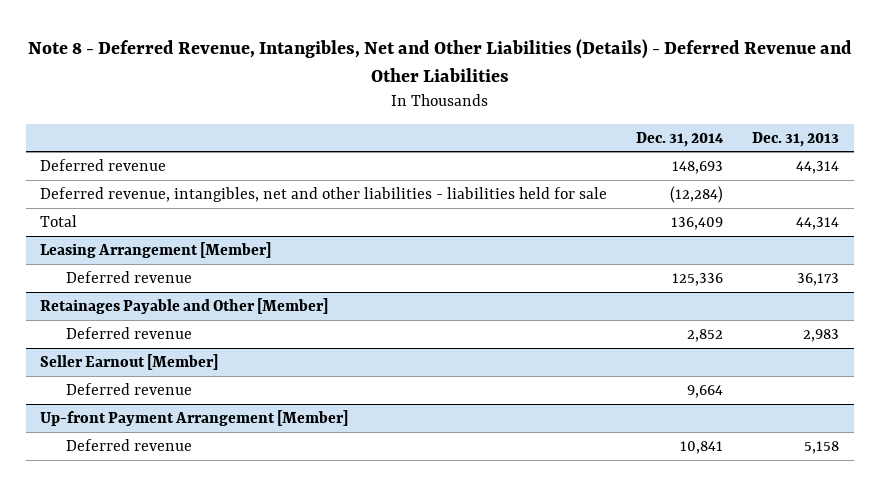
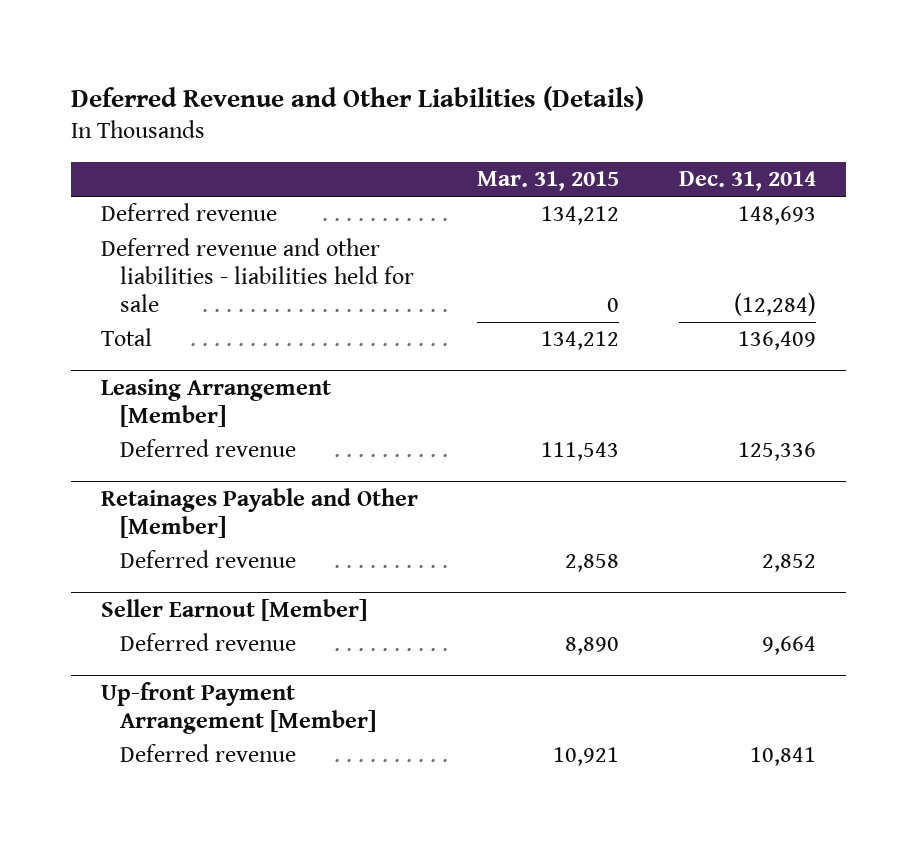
- Note 8 - Deferred Revenue, Intangibles, Net and Other Liabilities (Details) - Deferred Revenue and Other Liabilities
+ Deferred Revenue and Other Liabilities (Details)
- | Dec. 31, 2014 | Dec. 31, 2013
+ | Mar. 31, 2015 | Dec. 31, 2014
- Deferred revenue, intangibles, net and other liabilities - liabilities held for sale | (12,284) |
+ Deferred revenue and other liabilities - liabilities held for sale | 0 | (12,284)

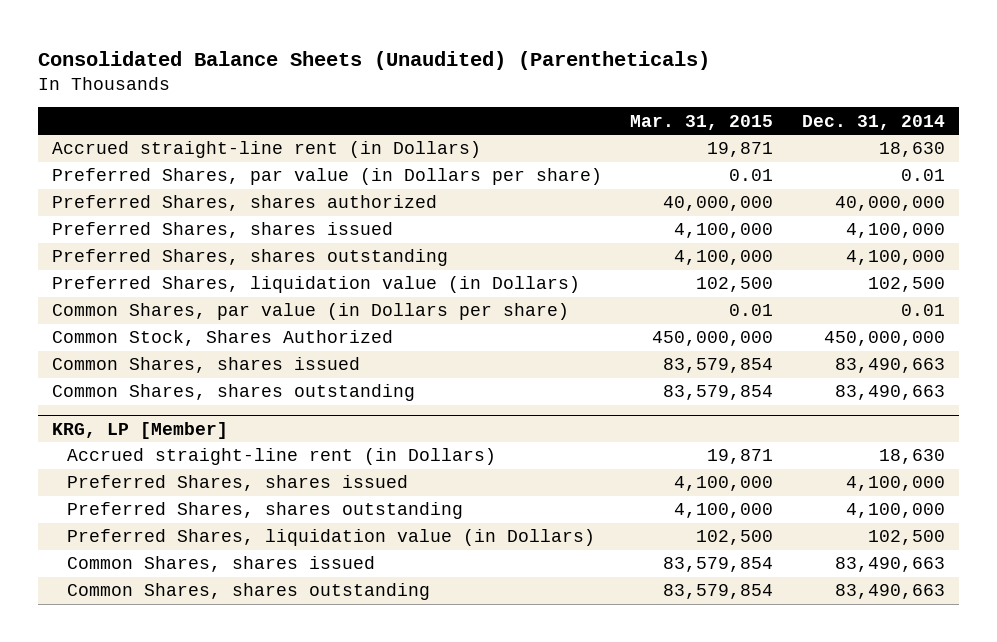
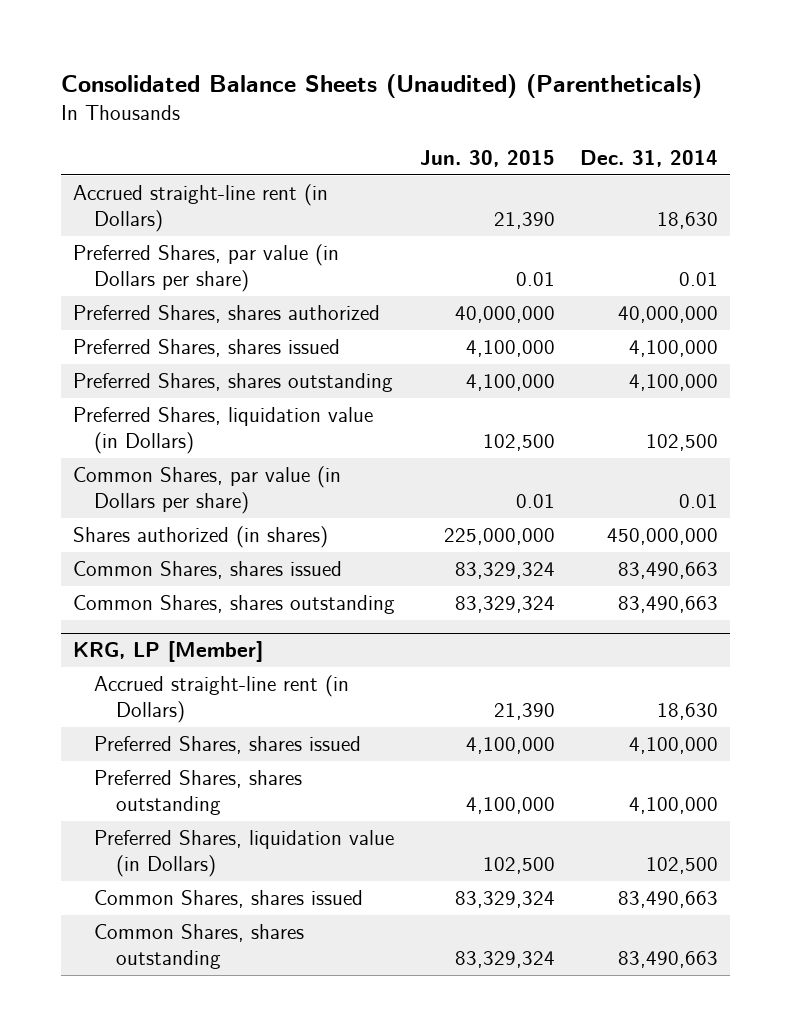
- | Mar. 31, 2015 | Dec. 31, 2014
+ | Jun. 30, 2015 | Dec. 31, 2014
- Common Stock, Shares Authorized | 450,000,000 | 450,000,000
+ Shares authorized (in shares) | 225,000,000 | 450,000,000

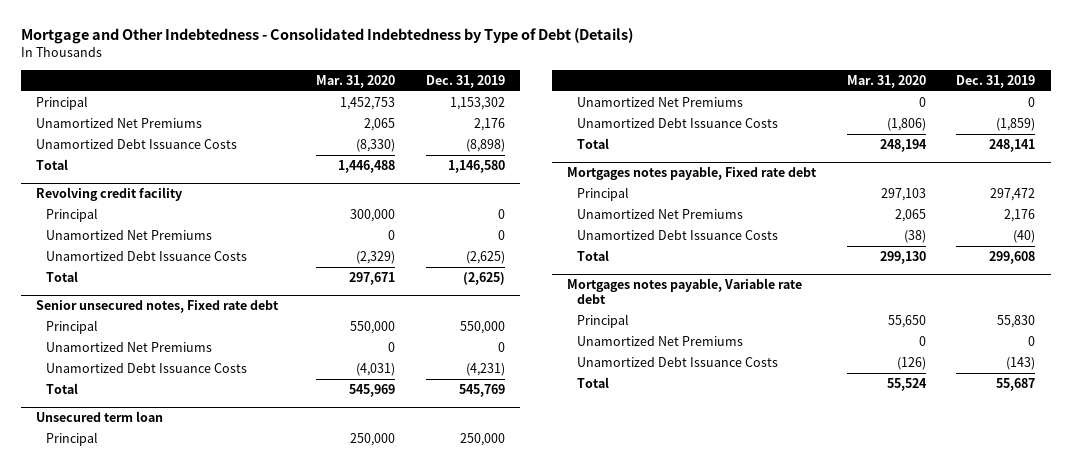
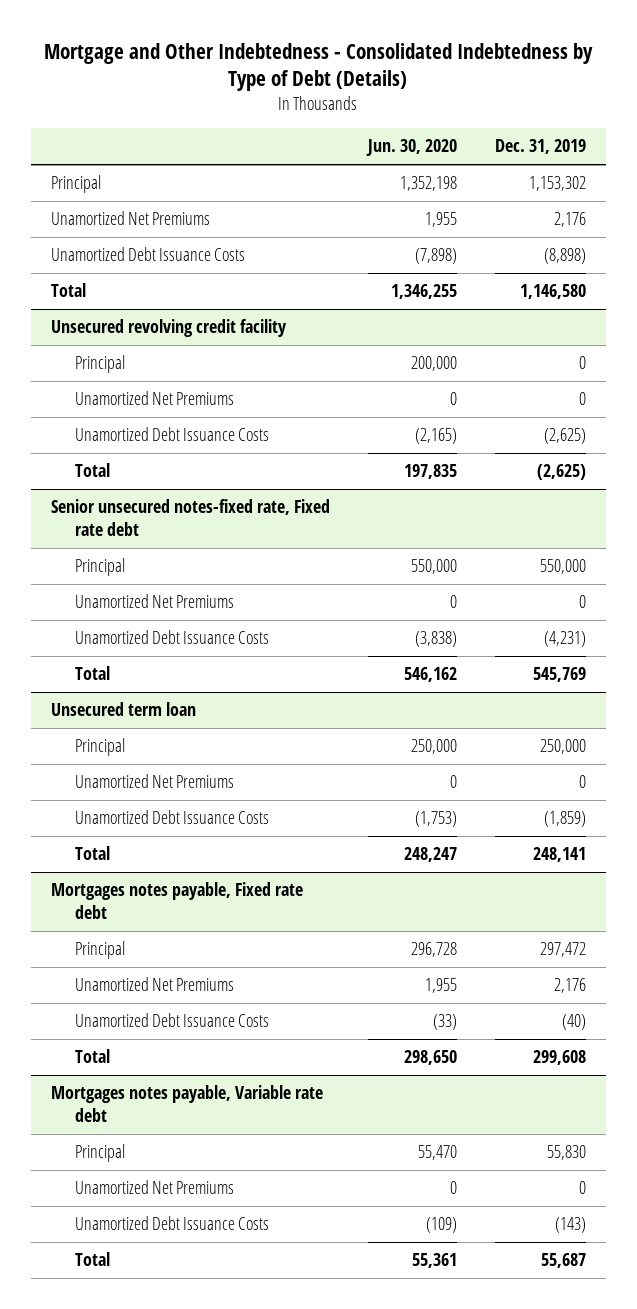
- | Mar. 31, 2020 | Dec. 31, 2019
+ | Jun. 30, 2020 | Dec. 31, 2019
- Revolving credit facility
+ Unsecured revolving credit facility
- Senior unsecured notes, Fixed rate debt
+ Senior unsecured notes-fixed rate, Fixed rate debt

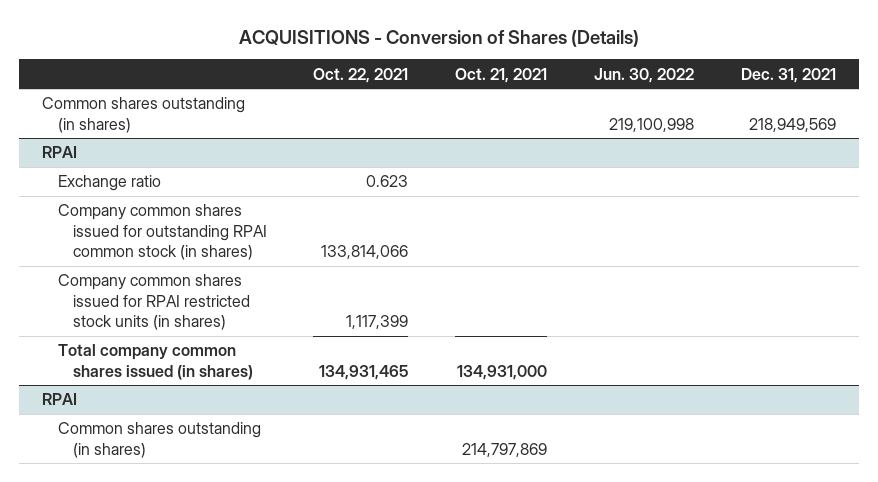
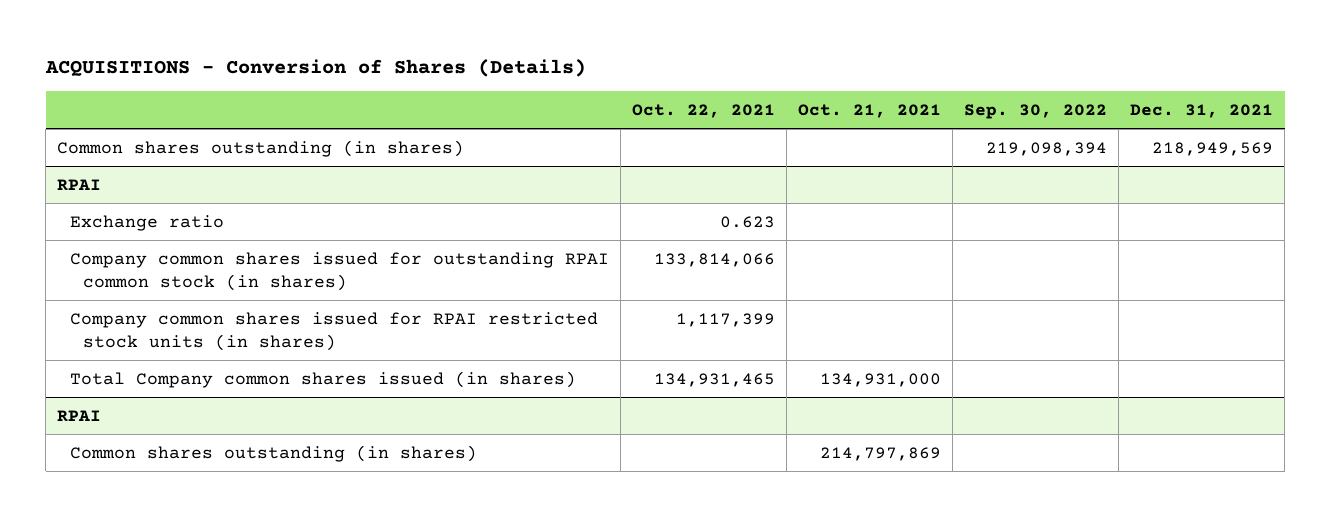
- | Oct. 22, 2021 | Oct. 21, 2021 | Jun. 30, 2022 | Dec. 31, 2021
+ | Oct. 22, 2021 | Oct. 21, 2021 | Sep. 30, 2022 | Dec. 31, 2021
@ RPAI
- Total company common shares issued (in shares) | 134,931,465 | 134,931,000 | |
+ Total Company common shares issued (in shares) | 134,931,465 | 134,931,000 | |

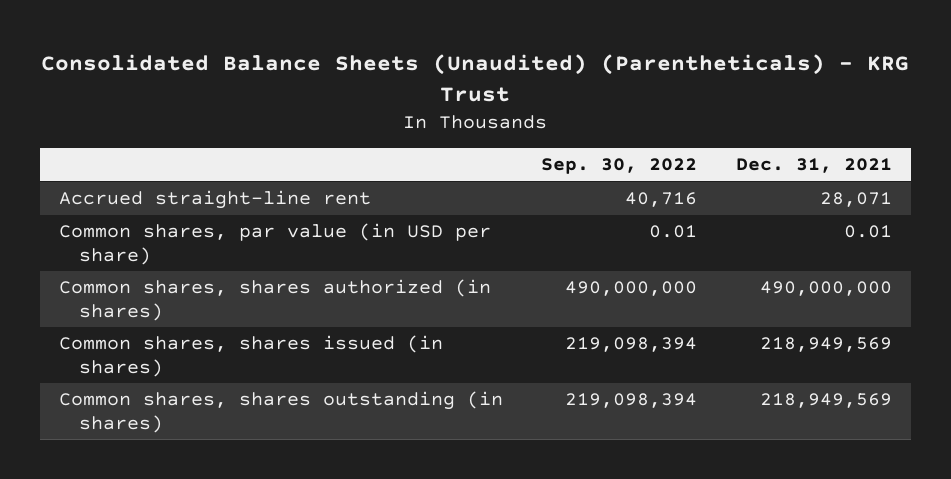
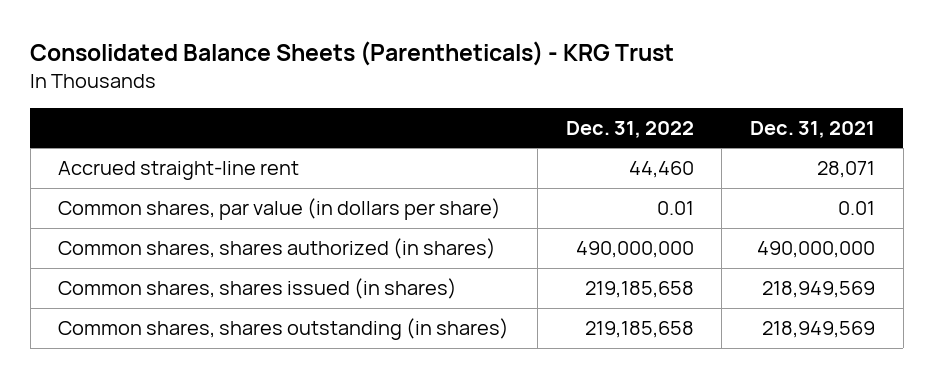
- Consolidated Balance Sheets (Unaudited) (Parentheticals) - KRG Trust
+ Consolidated Balance Sheets (Parentheticals) - KRG Trust
- | Sep. 30, 2022 | Dec. 31, 2021
+ | Dec. 31, 2022 | Dec. 31, 2021
- Common shares, par value (in USD per share) | 0.01 | 0.01
+ Common shares, par value (in dollars per share) | 0.01 | 0.01

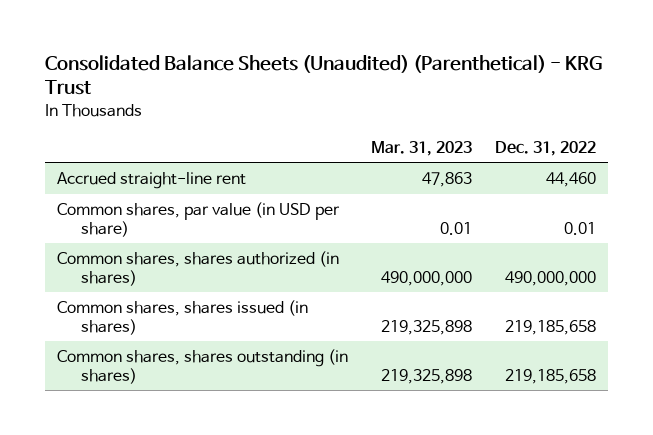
- Consolidated Balance Sheets (Parentheticals) - KRG Trust
+ Consolidated Balance Sheets (Unaudited) (Parenthetical) - KRG Trust
- | Dec. 31, 2022 | Dec. 31, 2021
+ | Mar. 31, 2023 | Dec. 31, 2022
- Common shares, par value (in dollars per share) | 0.01 | 0.01
+ Common shares, par value (in USD per share) | 0.01 | 0.01

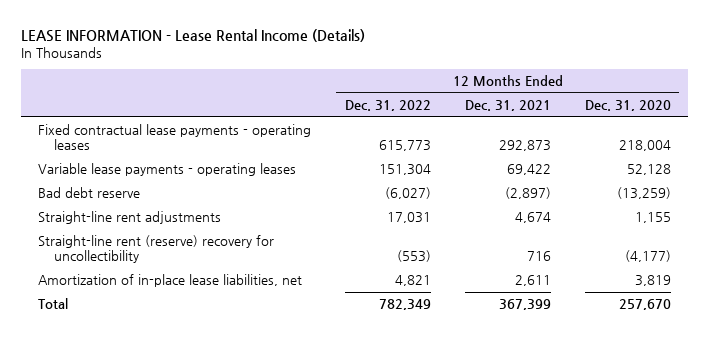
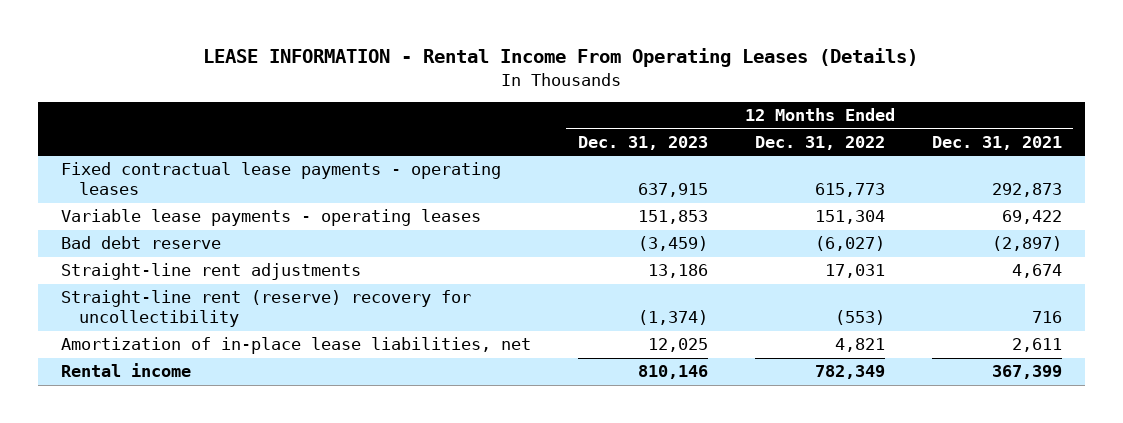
- LEASE INFORMATION - Lease Rental Income (Details)
+ LEASE INFORMATION - Rental Income From Operating Leases (Details)
- | 12 Months Ended Dec. 31, 2022 | 12 Months Ended Dec. 31, 2021 | 12 Months Ended Dec. 31, 2020
+ | 12 Months Ended Dec. 31, 2023 | 12 Months Ended Dec. 31, 2022 | 12 Months Ended Dec. 31, 2021
- Total | 782,349 | 367,399 | 257,670
+ Rental income | 810,146 | 782,349 | 367,399

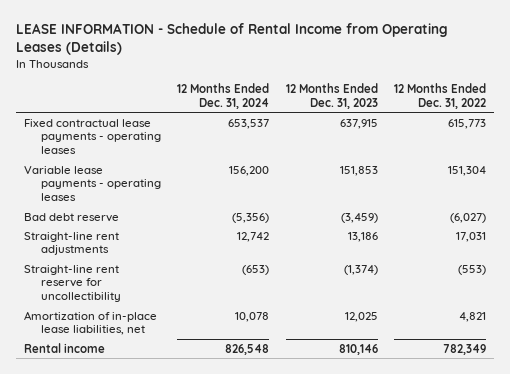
- LEASE INFORMATION - Rental Income From Operating Leases (Details)
+ LEASE INFORMATION - Schedule of Rental Income from Operating Leases (Details)
- | 12 Months Ended Dec. 31, 2023 | 12 Months Ended Dec. 31, 2022 | 12 Months Ended Dec. 31, 2021
+ | 12 Months Ended Dec. 31, 2024 | 12 Months Ended Dec. 31, 2023 | 12 Months Ended Dec. 31, 2022
- Straight-line rent (reserve) recovery for uncollectibility | (1,374) | (553) | 716
+ Straight-line rent reserve for uncollectibility | (653) | (1,374) | (553)

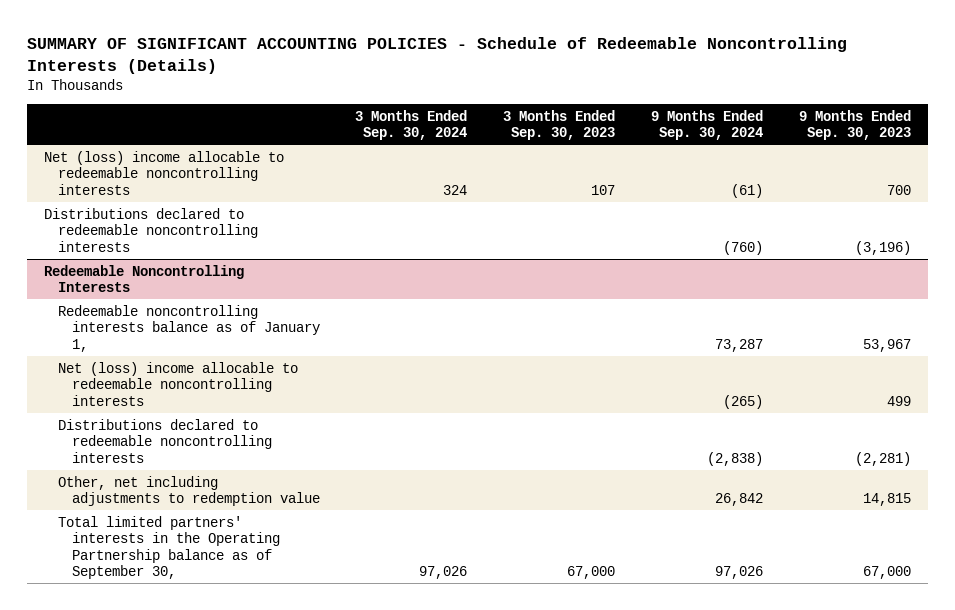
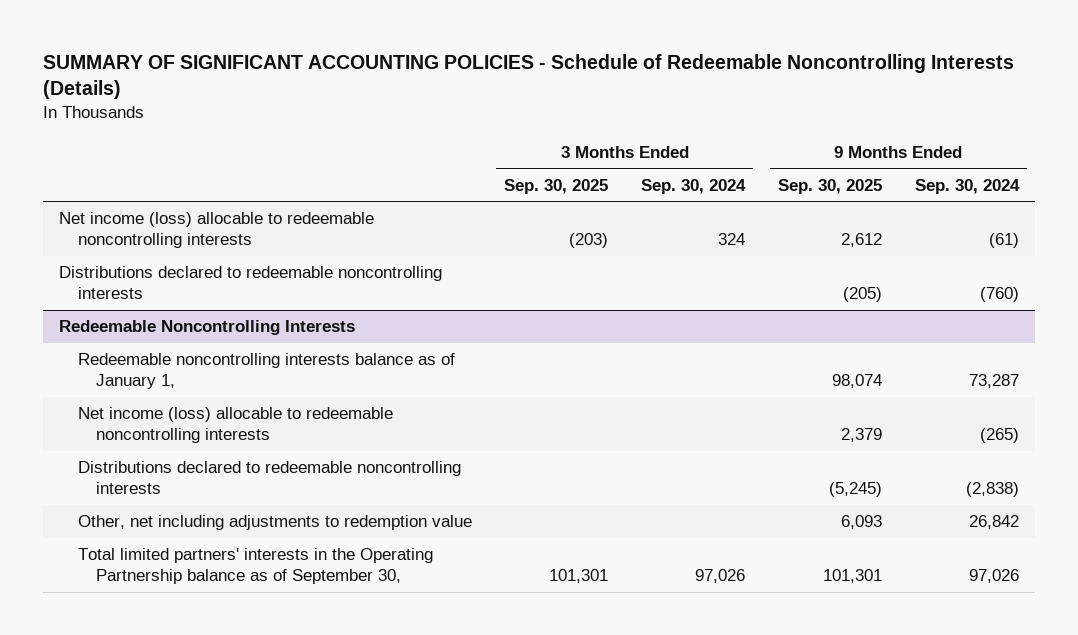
- | 3 Months Ended Sep. 30, 2024 | 3 Months Ended Sep. 30, 2023 | 9 Months Ended Sep. 30, 2024 | 9 Months Ended Sep. 30, 2023
+ | 3 Months Ended Sep. 30, 2025 | 3 Months Ended Sep. 30, 2024 | 9 Months Ended Sep. 30, 2025 | 9 Months Ended Sep. 30, 2024
- Net (loss) income allocable to redeemable noncontrolling interests | 324 | 107 | (61) | 700
+ Net income (loss) allocable to redeemable noncontrolling interests | (203) | 324 | 2,612 | (61)
@ Redeemable Noncontrolling Interests
- Net (loss) income allocable to redeemable noncontrolling interests | | | (265) | 499
+ Net income (loss) allocable to redeemable noncontrolling interests | | | 2,379 | (265)

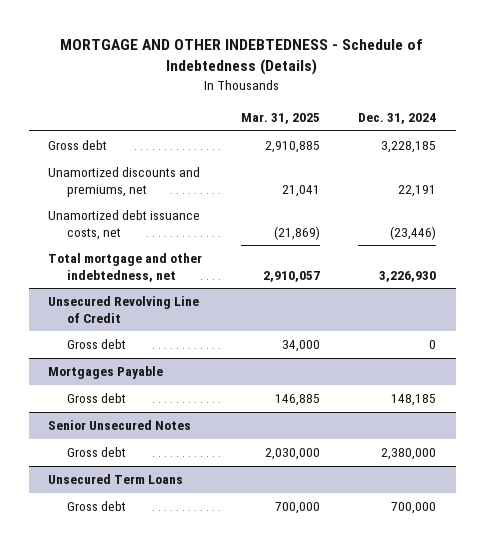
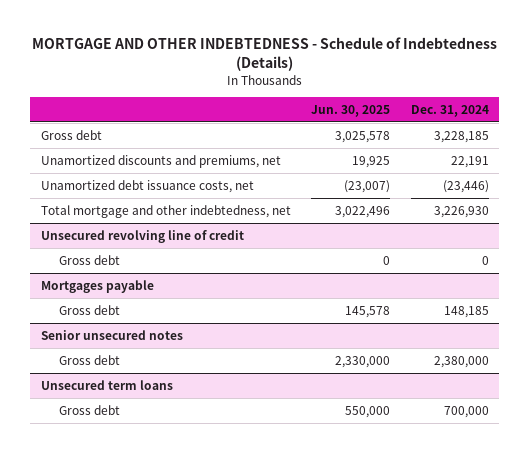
- | Mar. 31, 2025 | Dec. 31, 2024
+ | Jun. 30, 2025 | Dec. 31, 2024
- Unsecured Revolving Line of Credit
+ Unsecured revolving line of credit
- Mortgages Payable
+ Mortgages payable
- Senior Unsecured Notes
+ Senior unsecured notes
- Unsecured Term Loans
+ Unsecured term loans

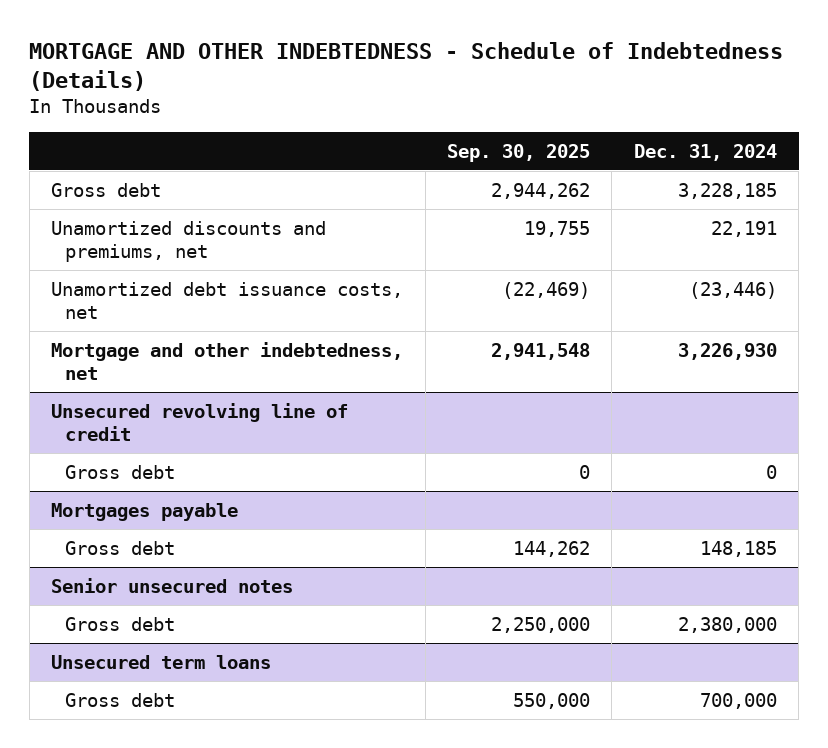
- | Jun. 30, 2025 | Dec. 31, 2024
+ | Sep. 30, 2025 | Dec. 31, 2024
- Total mortgage and other indebtedness, net | 3,022,496 | 3,226,930
+ Mortgage and other indebtedness, net | 2,941,548 | 3,226,930

